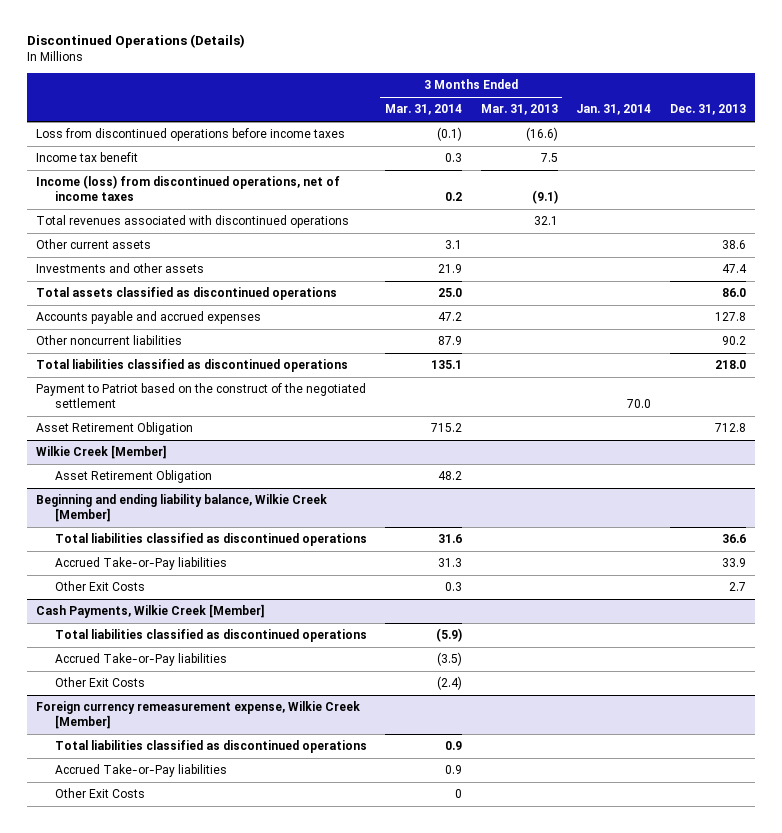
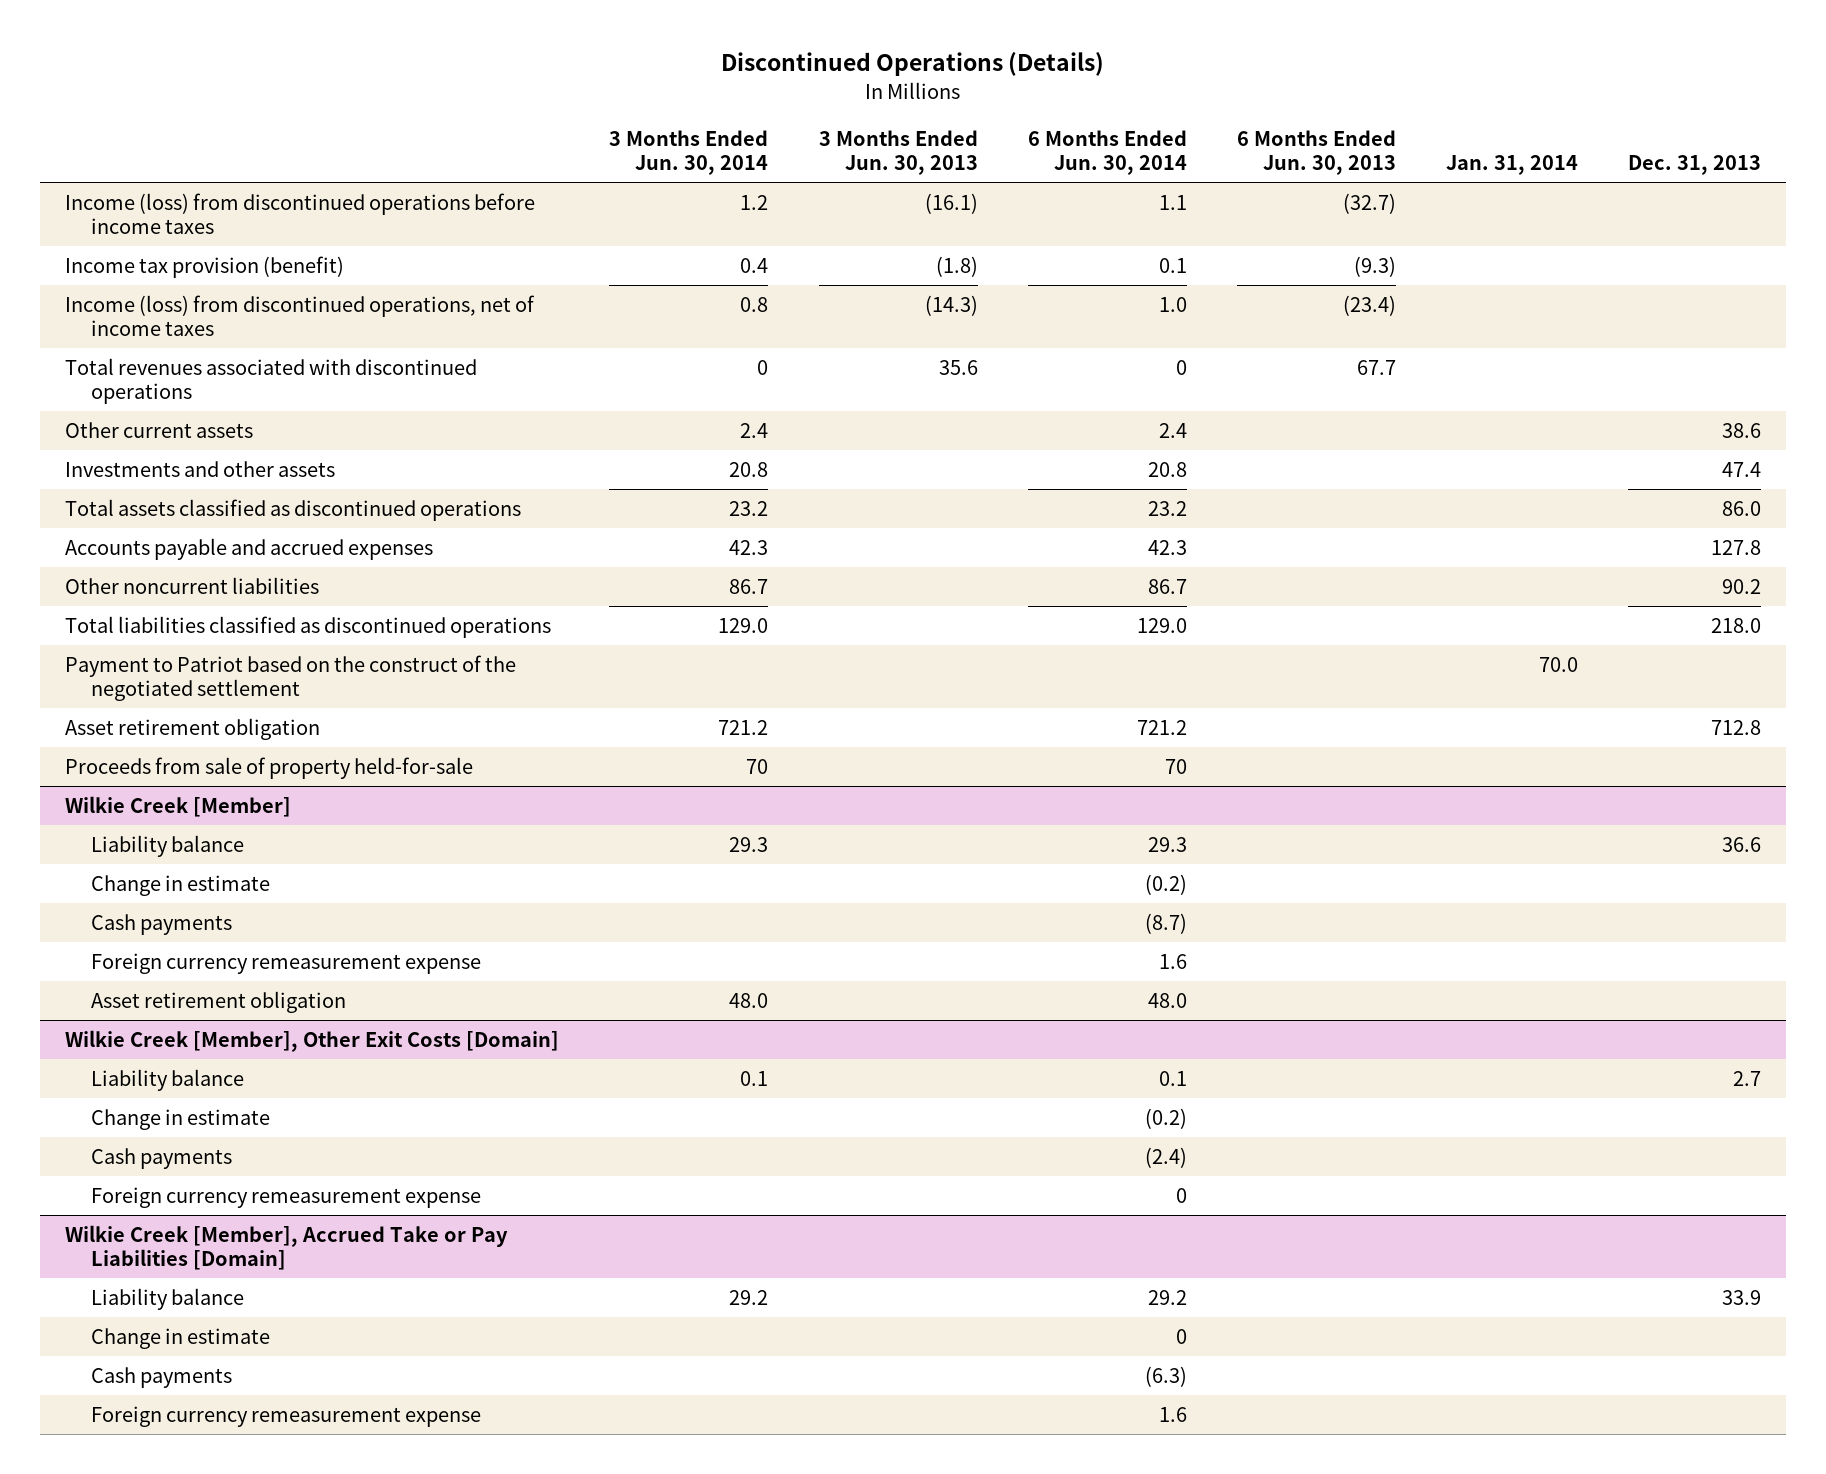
- | 3 Months Ended Mar. 31, 2014 | 3 Months Ended Mar. 31, 2013 | Jan. 31, 2014 | Dec. 31, 2013
+ | 3 Months Ended Jun. 30, 2014 | 3 Months Ended Jun. 30, 2013 | 6 Months Ended Jun. 30, 2014 | 6 Months Ended Jun. 30, 2013 | Jan. 31, 2014 | Dec. 31, 2013
- Loss from discontinued operations before income taxes | (0.1) | (16.6) | |
- Income tax benefit | 0.3 | 7.5 | |
+ Income (loss) from discontinued operations before income taxes | 1.2 | (16.1) | 1.1 | (32.7) | |
+ Income tax provision (benefit) | 0.4 | (1.8) | 0.1 | (9.3) | |
- Asset Retirement Obligation | 715.2 | | | 712.8
+ Asset retirement obligation | 721.2 | | 721.2 | | | 712.8
+ Proceeds from sale of property held-for-sale | 70 | | 70 | | |
@ Wilkie Creek [Member]
- Asset Retirement Obligation | 48.2 | | |
- Beginning and ending liability balance, Wilkie Creek [Member]
- Total liabilities classified as discontinued operations | 31.6 | | | 36.6
- Accrued Take-or-Pay liabilities | 31.3 | | | 33.9
- Other Exit Costs | 0.3 | | | 2.7
- Cash Payments, Wilkie Creek [Member]
- Total liabilities classified as discontinued operations | (5.9) | | |
- Accrued Take-or-Pay liabilities | (3.5) | | |
- Other Exit Costs | (2.4) | | |
- Foreign currency remeasurement expense, Wilkie Creek [Member]
- Total liabilities classified as discontinued operations | 0.9 | | |
- Accrued Take-or-Pay liabilities | 0.9 | | |
- Other Exit Costs | 0 | | |
@ Wilkie Creek [Member]
+ Liability balance | 29.3 | | 29.3 | | | 36.6
+ Change in estimate | | | (0.2) | | |
+ Cash payments | | | (8.7) | | |
+ Foreign currency remeasurement expense | | | 1.6 | | |
+ Asset retirement obligation | 48.0 | | 48.0 | | |
+ Wilkie Creek [Member], Other Exit Costs [Domain]
+ Liability balance | 0.1 | | 0.1 | | | 2.7
+ Change in estimate | | | (0.2) | | |
+ Cash payments | | | (2.4) | | |
+ Foreign currency remeasurement expense | | | 0 | | |
+ Wilkie Creek [Member], Accrued Take or Pay Liabilities [Domain]
+ Liability balance | 29.2 | | 29.2 | | | 33.9
+ Change in estimate | | | 0 | | |
+ Cash payments | | | (6.3) | | |
+ Foreign currency remeasurement expense | | | 1.6 | | |

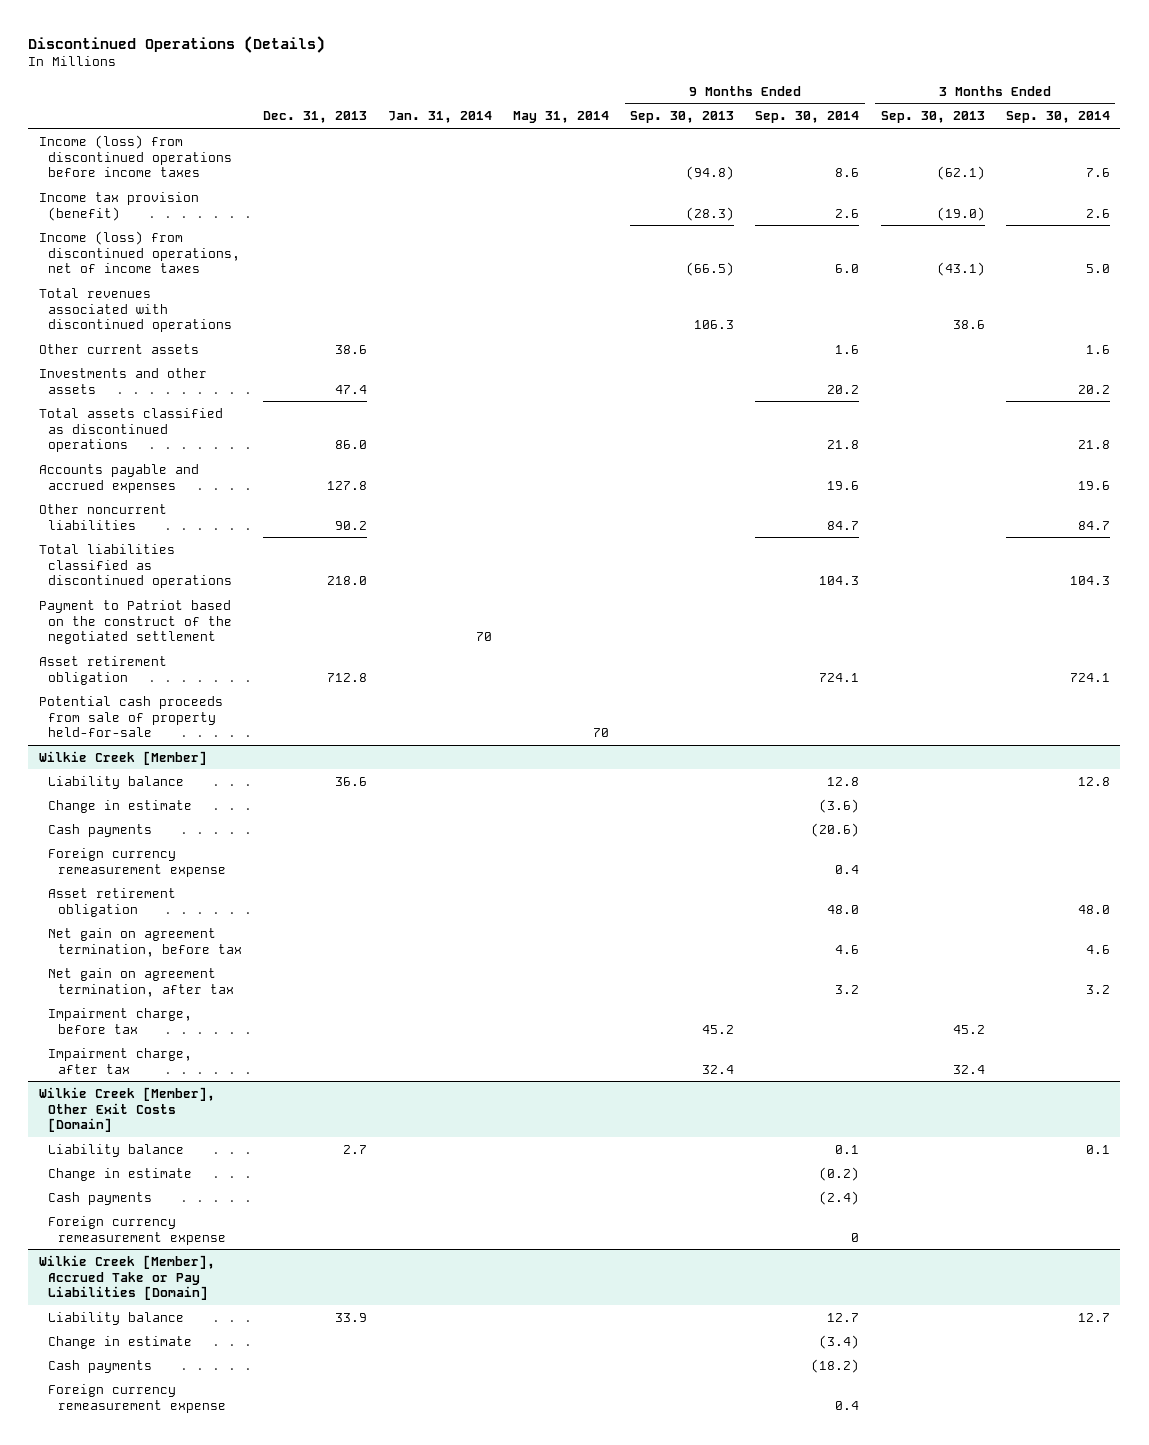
- | 3 Months Ended Jun. 30, 2014 | 3 Months Ended Jun. 30, 2013 | 6 Months Ended Jun. 30, 2014 | 6 Months Ended Jun. 30, 2013 | Jan. 31, 2014 | Dec. 31, 2013
+ | Dec. 31, 2013 | Jan. 31, 2014 | May 31, 2014 | 9 Months Ended Sep. 30, 2013 | 9 Months Ended Sep. 30, 2014 | 3 Months Ended Sep. 30, 2013 | 3 Months Ended Sep. 30, 2014
- Payment to Patriot based on the construct of the negotiated settlement | | | | | 70.0 |
+ Payment to Patriot based on the construct of the negotiated settlement | | 70 | | | | |
- Proceeds from sale of property held-for-sale | 70 | | 70 | | |
+ Potential cash proceeds from sale of property held-for-sale | | | 70 | | | |
@ Wilkie Creek [Member]
+ Net gain on agreement termination, before tax | | | | | 4.6 | | 4.6
+ Net gain on agreement termination, after tax | | | | | 3.2 | | 3.2
+ Impairment charge, before tax | | | | 45.2 | | 45.2 |
+ Impairment charge, after tax | | | | 32.4 | | 32.4 |

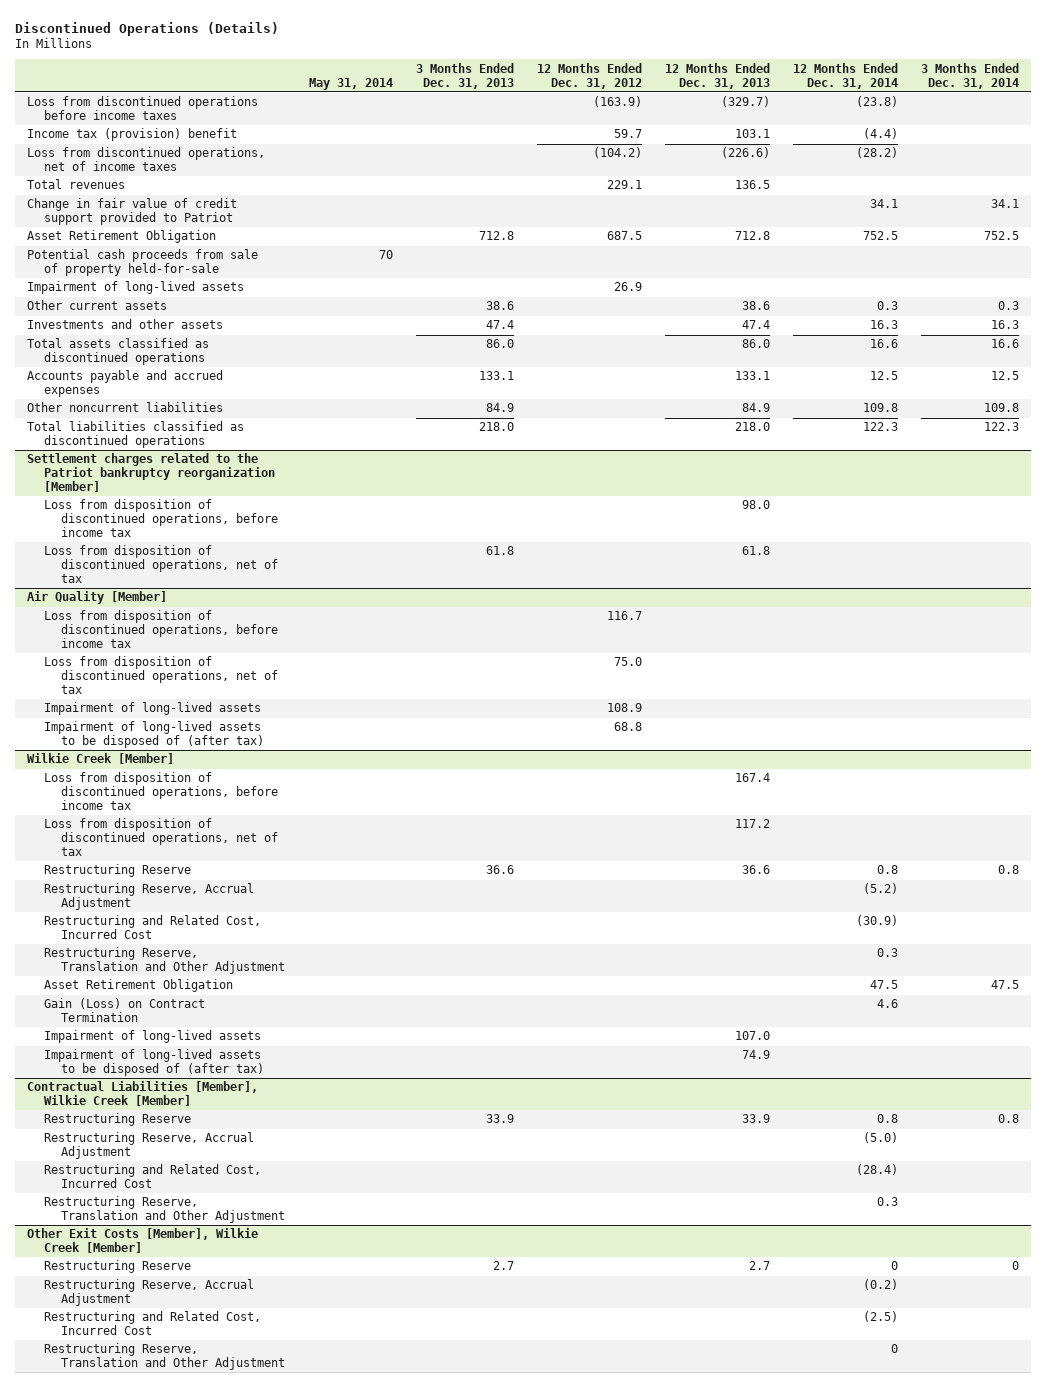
- | Dec. 31, 2013 | Jan. 31, 2014 | May 31, 2014 | 9 Months Ended Sep. 30, 2013 | 9 Months Ended Sep. 30, 2014 | 3 Months Ended Sep. 30, 2013 | 3 Months Ended Sep. 30, 2014
+ | May 31, 2014 | 3 Months Ended Dec. 31, 2013 | 12 Months Ended Dec. 31, 2012 | 12 Months Ended Dec. 31, 2013 | 12 Months Ended Dec. 31, 2014 | 3 Months Ended Dec. 31, 2014
- Income (loss) from discontinued operations before income taxes | | | | (94.8) | 8.6 | (62.1) | 7.6
- Income tax provision (benefit) | | | | (28.3) | 2.6 | (19.0) | 2.6
- Income (loss) from discontinued operations, net of income taxes | | | | (66.5) | 6.0 | (43.1) | 5.0
- Total revenues associated with discontinued operations | | | | 106.3 | | 38.6 |
+ Loss from discontinued operations before income taxes | | | (163.9) | (329.7) | (23.8) |
+ Income tax (provision) benefit | | | 59.7 | 103.1 | (4.4) |
+ Loss from discontinued operations, net of income taxes | | | (104.2) | (226.6) | (28.2) |
+ Total revenues | | | 229.1 | 136.5 | |
+ Change in fair value of credit support provided to Patriot | | | | | 34.1 | 34.1
+ Asset Retirement Obligation | | 712.8 | 687.5 | 712.8 | 752.5 | 752.5
moved up: Potential cash proceeds from sale of property held-for-sale | 70 | | | | |
+ Impairment of long-lived assets | | | 26.9 | | |
- Payment to Patriot based on the construct of the negotiated settlement | | 70 | | | | |
- Asset retirement obligation | 712.8 | | | | 724.1 | | 724.1
+ Settlement charges related to the Patriot bankruptcy reorganization [Member]
+ Loss from disposition of discontinued operations, before income tax | | | | 98.0 | |
+ Loss from disposition of discontinued operations, net of tax | | 61.8 | | 61.8 | |
+ Air Quality [Member]
+ Loss from disposition of discontinued operations, before income tax | | | 116.7 | | |
+ Loss from disposition of discontinued operations, net of tax | | | 75.0 | | |
+ Impairment of long-lived assets | | | 108.9 | | |
+ Impairment of long-lived assets to be disposed of (after tax) | | | 68.8 | | |
@ Wilkie Creek [Member]
- Liability balance | 36.6 | | | | 12.8 | | 12.8
- Change in estimate | | | | | (3.6) | |
- Cash payments | | | | | (20.6) | |
- Foreign currency remeasurement expense | | | | | 0.4 | |
- Asset retirement obligation | | | | | 48.0 | | 48.0
- Net gain on agreement termination, before tax | | | | | 4.6 | | 4.6
- Net gain on agreement termination, after tax | | | | | 3.2 | | 3.2
- Impairment charge, before tax | | | | 45.2 | | 45.2 |
- Impairment charge, after tax | | | | 32.4 | | 32.4 |
- Wilkie Creek [Member], Other Exit Costs [Domain]
- Liability balance | 2.7 | | | | 0.1 | | 0.1
- Change in estimate | | | | | (0.2) | |
- Cash payments | | | | | (2.4) | |
- Foreign currency remeasurement expense | | | | | 0 | |
- Wilkie Creek [Member], Accrued Take or Pay Liabilities [Domain]
- Liability balance | 33.9 | | | | 12.7 | | 12.7
- Change in estimate | | | | | (3.4) | |
- Cash payments | | | | | (18.2) | |
- Foreign currency remeasurement expense | | | | | 0.4 | |
@ Wilkie Creek [Member]
+ Loss from disposition of discontinued operations, before income tax | | | | 167.4 | |
+ Loss from disposition of discontinued operations, net of tax | | | | 117.2 | |
+ Restructuring Reserve | | 36.6 | | 36.6 | 0.8 | 0.8
+ Restructuring Reserve, Accrual Adjustment | | | | | (5.2) |
+ Restructuring and Related Cost, Incurred Cost | | | | | (30.9) |
+ Restructuring Reserve, Translation and Other Adjustment | | | | | 0.3 |
+ Asset Retirement Obligation | | | | | 47.5 | 47.5
+ Gain (Loss) on Contract Termination | | | | | 4.6 |
+ Impairment of long-lived assets | | | | 107.0 | |
+ Impairment of long-lived assets to be disposed of (after tax) | | | | 74.9 | |
+ Contractual Liabilities [Member], Wilkie Creek [Member]
+ Restructuring Reserve | | 33.9 | | 33.9 | 0.8 | 0.8
+ Restructuring Reserve, Accrual Adjustment | | | | | (5.0) |
+ Restructuring and Related Cost, Incurred Cost | | | | | (28.4) |
+ Restructuring Reserve, Translation and Other Adjustment | | | | | 0.3 |
+ Other Exit Costs [Member], Wilkie Creek [Member]
+ Restructuring Reserve | | 2.7 | | 2.7 | 0 | 0
+ Restructuring Reserve, Accrual Adjustment | | | | | (0.2) |
+ Restructuring and Related Cost, Incurred Cost | | | | | (2.5) |
+ Restructuring Reserve, Translation and Other Adjustment | | | | | 0 |

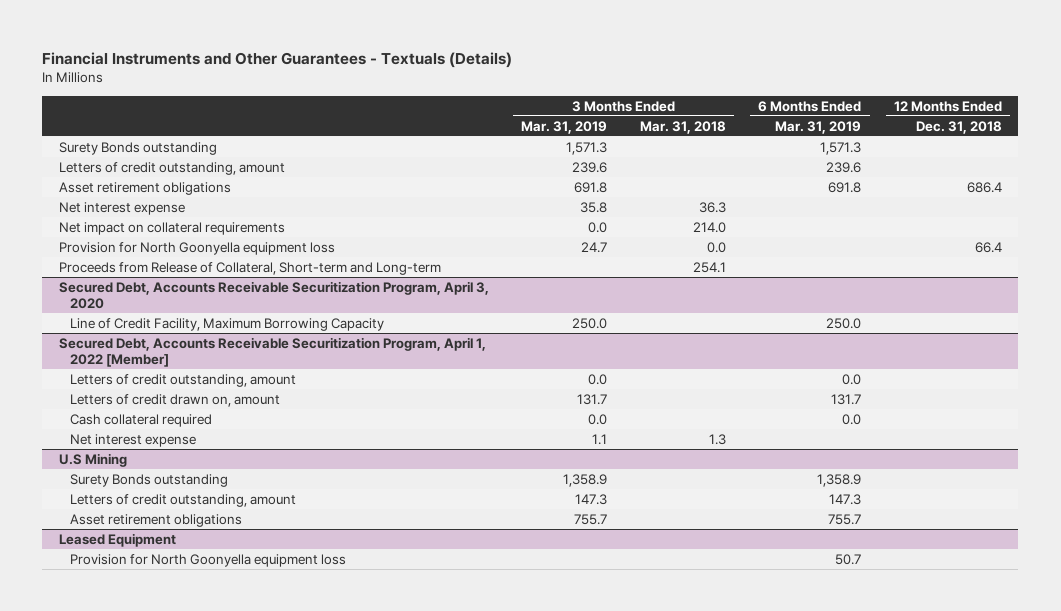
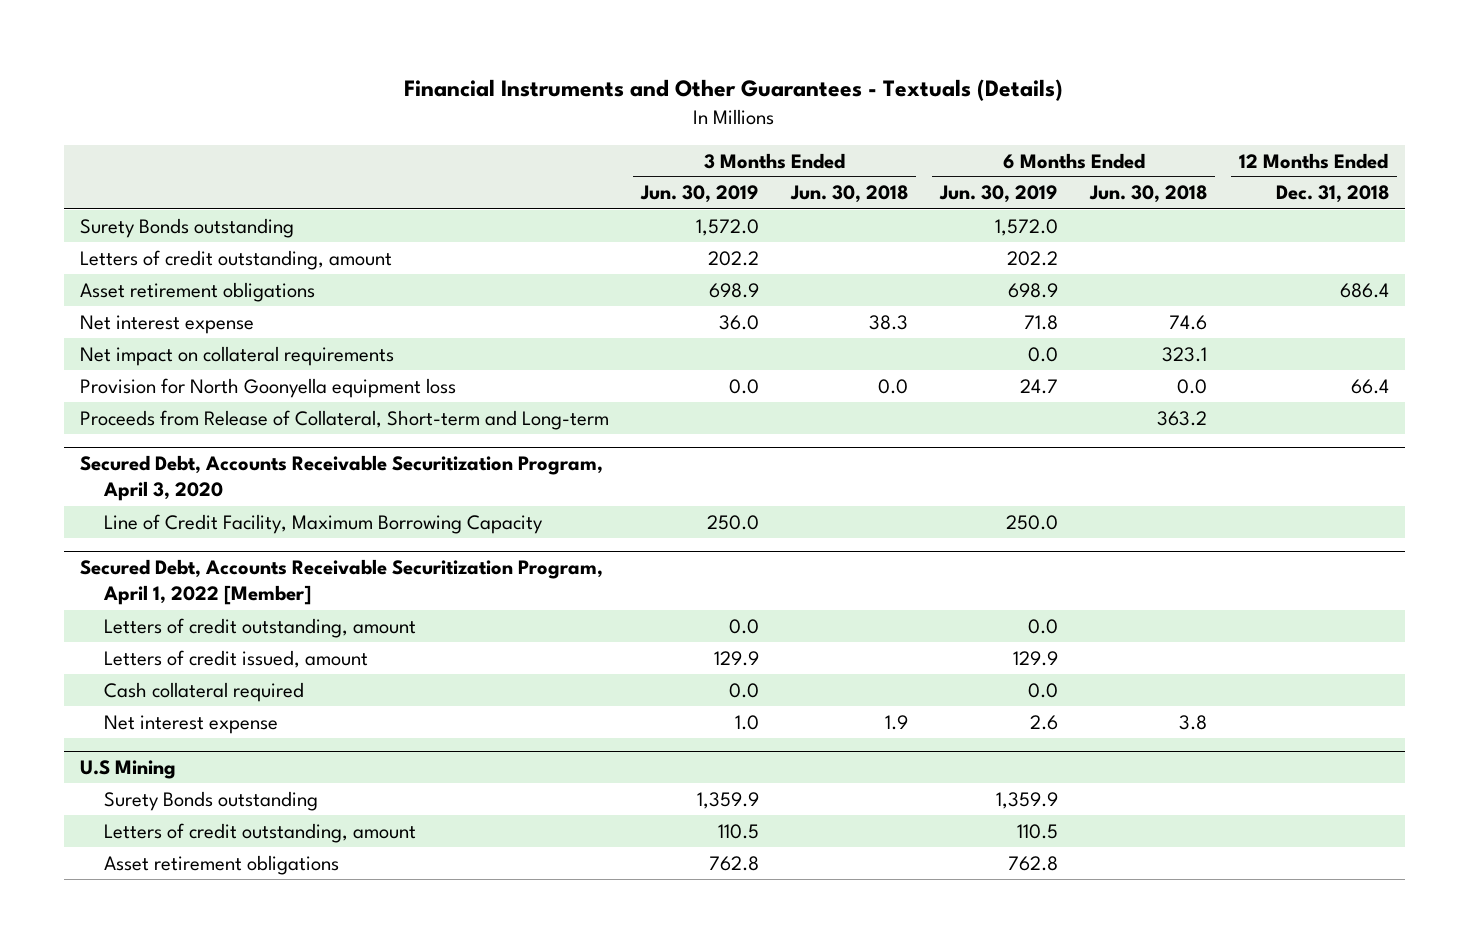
- | 3 Months Ended Mar. 31, 2019 | 3 Months Ended Mar. 31, 2018 | 6 Months Ended Mar. 31, 2019 | 12 Months Ended Dec. 31, 2018
+ | 3 Months Ended Jun. 30, 2019 | 3 Months Ended Jun. 30, 2018 | 6 Months Ended Jun. 30, 2019 | 6 Months Ended Jun. 30, 2018 | 12 Months Ended Dec. 31, 2018
@ Secured Debt, Accounts Receivable Securitization Program, April 1, 2022 [Member]
- Letters of credit drawn on, amount | 131.7 | | 131.7 |
+ Letters of credit issued, amount | 129.9 | | 129.9 | |
- Leased Equipment
- Provision for North Goonyella equipment loss | | | 50.7 |

